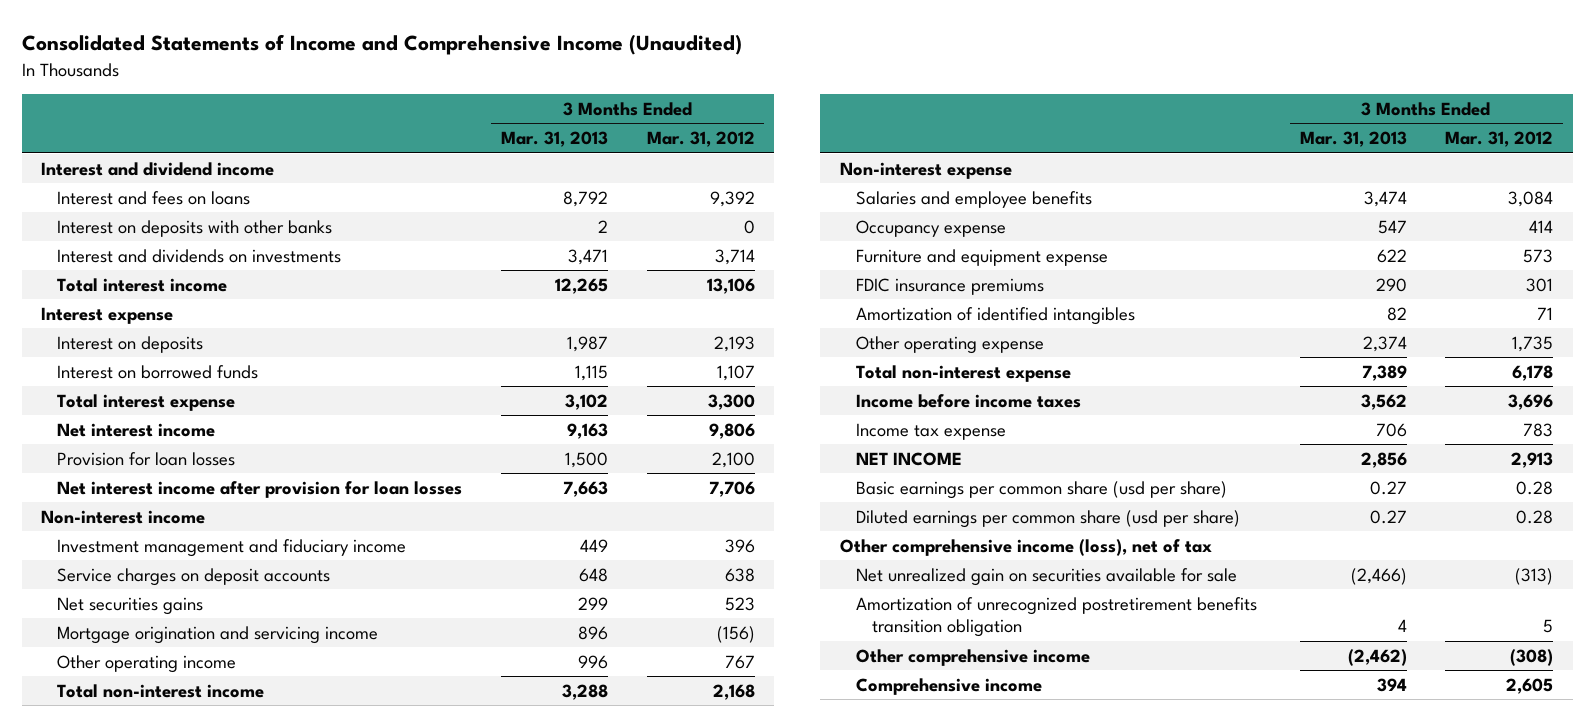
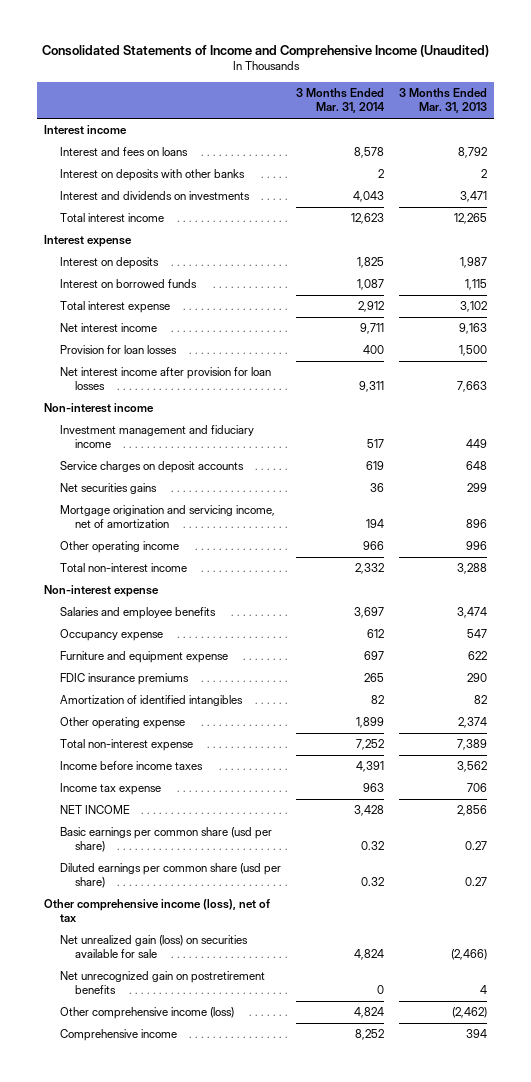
- | 3 Months Ended Mar. 31, 2013 | 3 Months Ended Mar. 31, 2012
+ | 3 Months Ended Mar. 31, 2014 | 3 Months Ended Mar. 31, 2013
- Interest and dividend income
+ Interest income
- Mortgage origination and servicing income | 896 | (156)
+ Mortgage origination and servicing income, net of amortization | 194 | 896
- Net unrealized gain on securities available for sale | (2,466) | (313)
- Amortization of unrecognized postretirement benefits transition obligation | 4 | 5
- Other comprehensive income | (2,462) | (308)
+ Net unrealized gain (loss) on securities available for sale | 4,824 | (2,466)
+ Net unrecognized gain on postretirement benefits | 0 | 4
+ Other comprehensive income (loss) | 4,824 | (2,462)

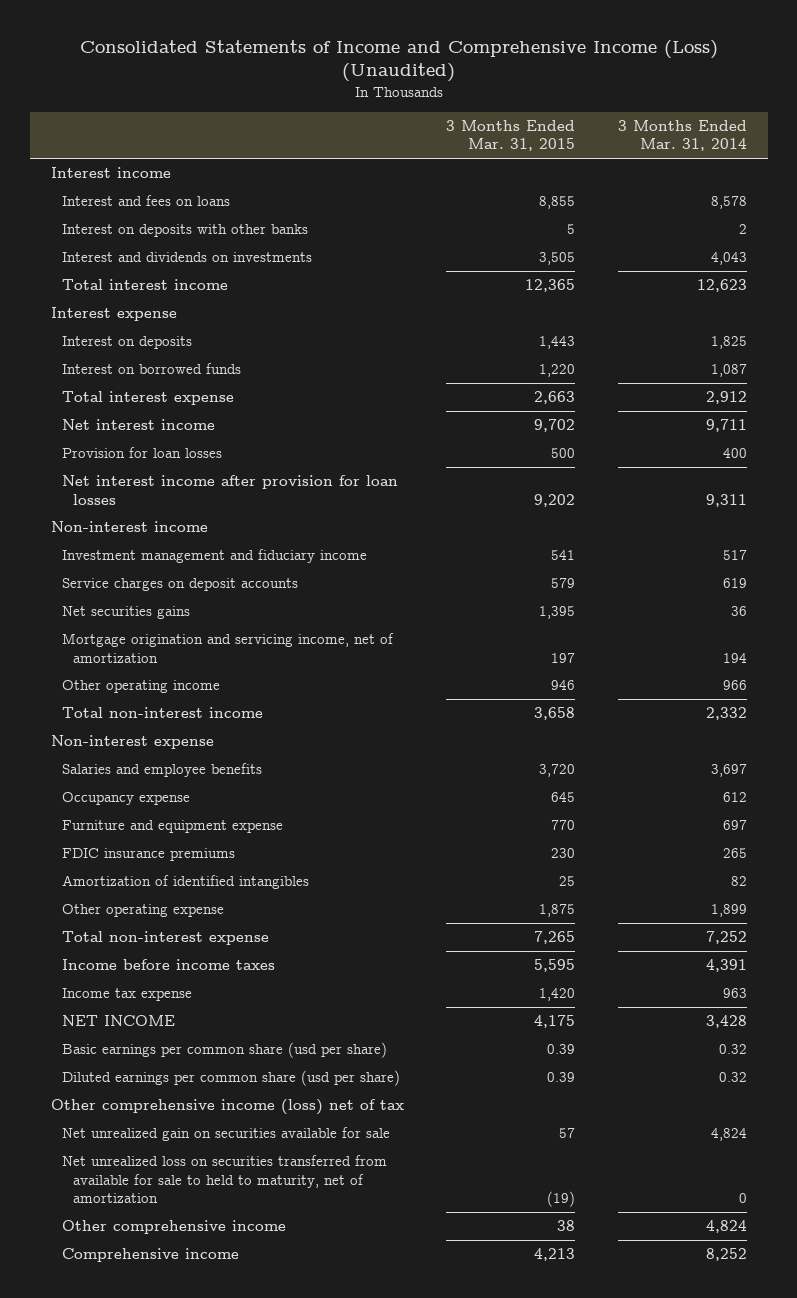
- Consolidated Statements of Income and Comprehensive Income (Unaudited)
+ Consolidated Statements of Income and Comprehensive Income (Loss) (Unaudited)
- | 3 Months Ended Mar. 31, 2014 | 3 Months Ended Mar. 31, 2013
+ | 3 Months Ended Mar. 31, 2015 | 3 Months Ended Mar. 31, 2014
- Other comprehensive income (loss), net of tax
- Net unrealized gain (loss) on securities available for sale | 4,824 | (2,466)
- Net unrecognized gain on postretirement benefits | 0 | 4
- Other comprehensive income (loss) | 4,824 | (2,462)
+ Other comprehensive income (loss) net of tax
+ Net unrealized gain on securities available for sale | 57 | 4,824
+ Net unrealized loss on securities transferred from available for sale to held to maturity, net of amortization | (19) | 0
+ Other comprehensive income | 38 | 4,824

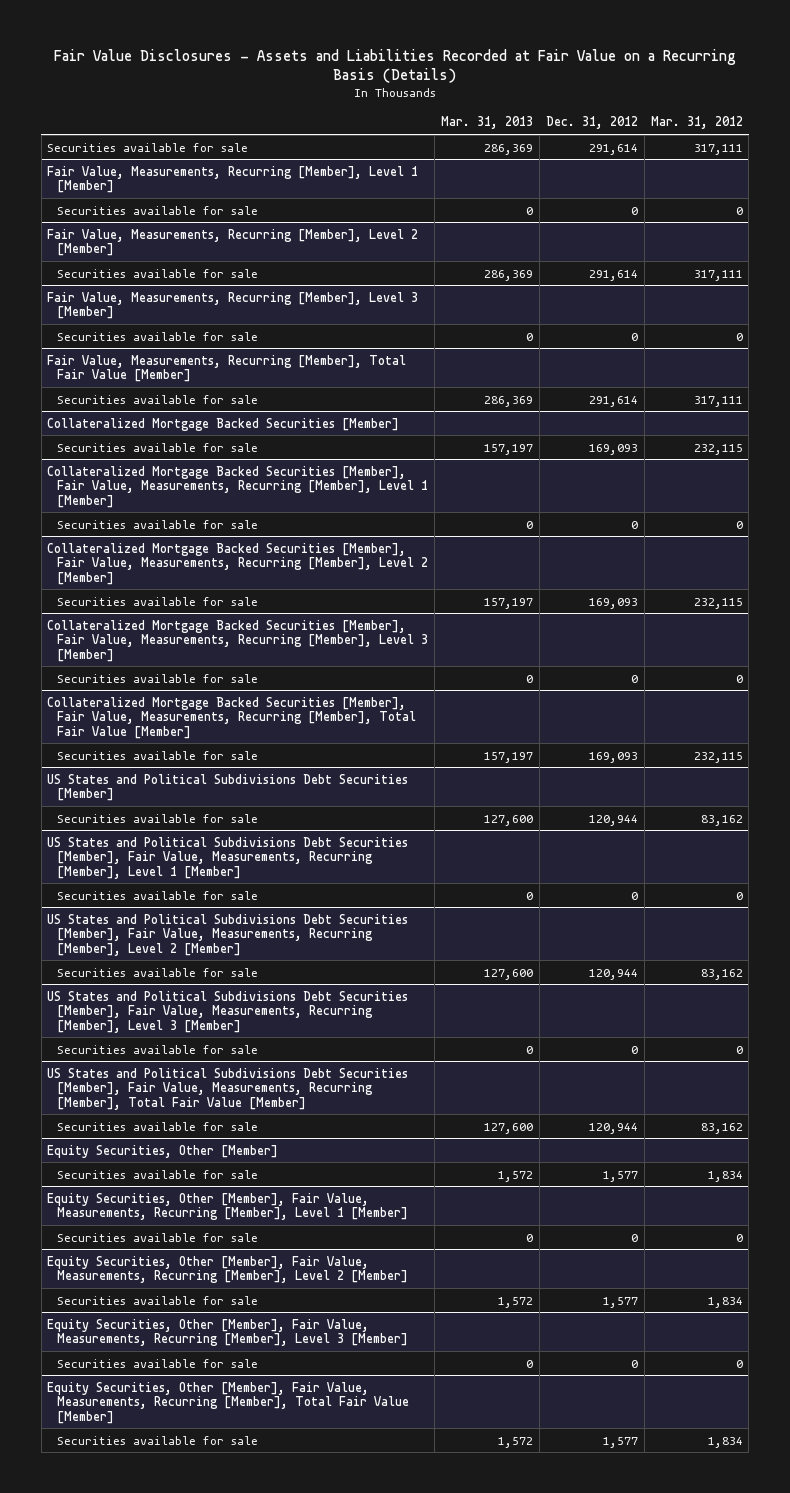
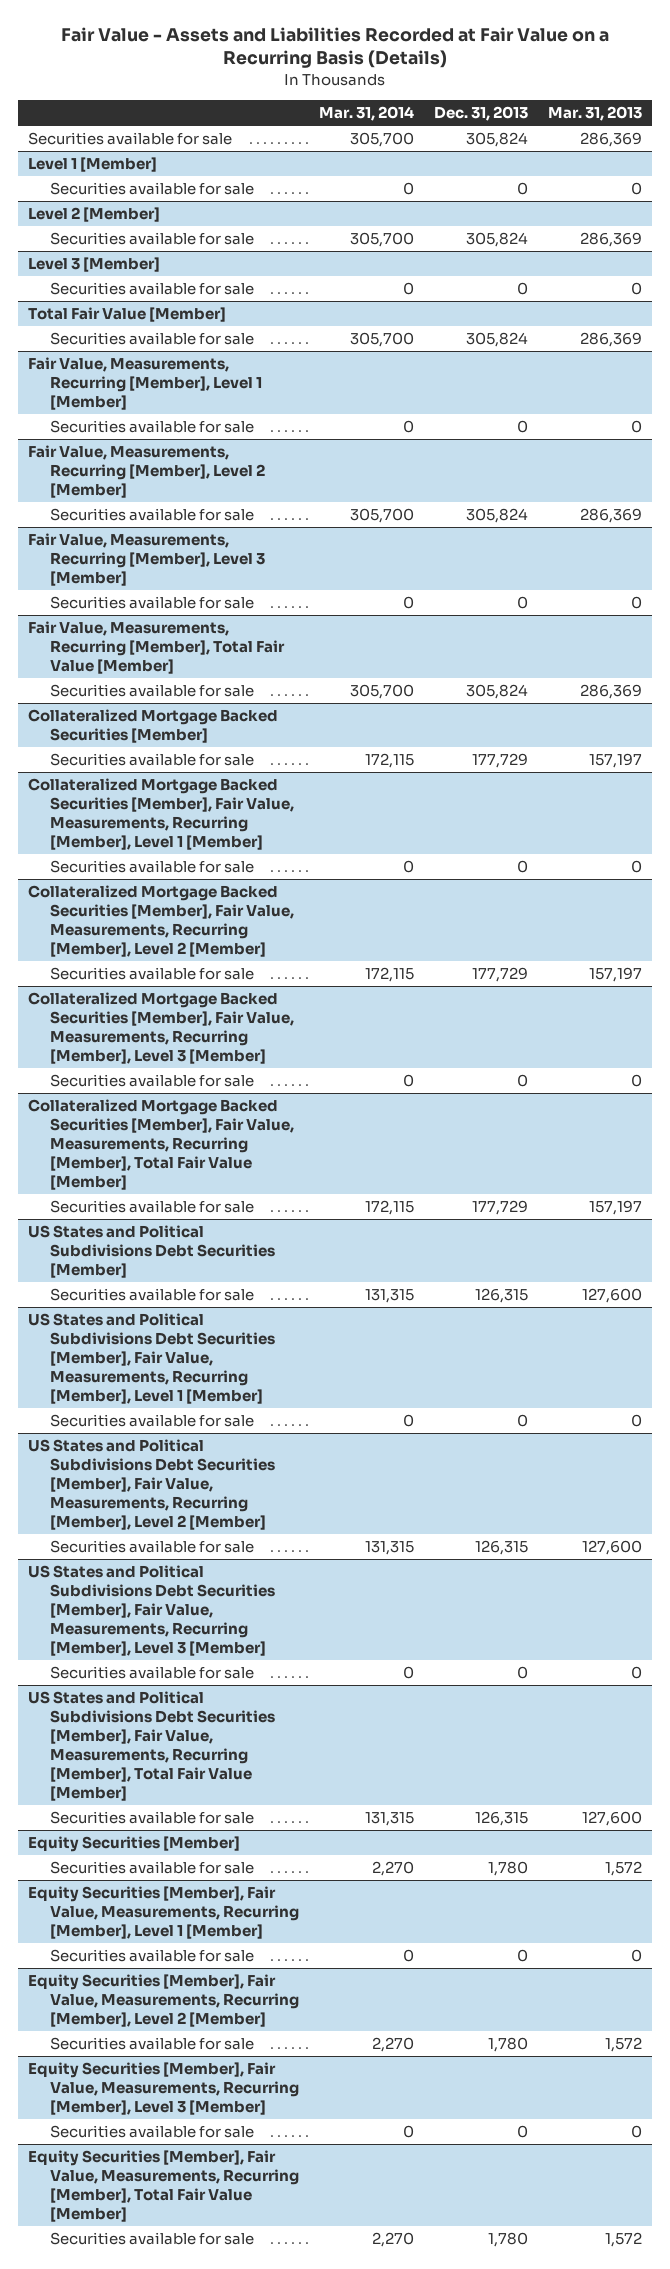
- Fair Value Disclosures - Assets and Liabilities Recorded at Fair Value on a Recurring Basis (Details)
+ Fair Value - Assets and Liabilities Recorded at Fair Value on a Recurring Basis (Details)
- | Mar. 31, 2013 | Dec. 31, 2012 | Mar. 31, 2012
+ | Mar. 31, 2014 | Dec. 31, 2013 | Mar. 31, 2013
+ Level 1 [Member]
+ Securities available for sale | 0 | 0 | 0
+ Level 2 [Member]
+ Securities available for sale | 305,700 | 305,824 | 286,369
+ Level 3 [Member]
+ Securities available for sale | 0 | 0 | 0
+ Total Fair Value [Member]
+ Securities available for sale | 305,700 | 305,824 | 286,369
- Equity Securities, Other [Member]
+ Equity Securities [Member]
- Equity Securities, Other [Member], Fair Value, Measurements, Recurring [Member], Level 1 [Member]
+ Equity Securities [Member], Fair Value, Measurements, Recurring [Member], Level 1 [Member]
- Equity Securities, Other [Member], Fair Value, Measurements, Recurring [Member], Level 2 [Member]
+ Equity Securities [Member], Fair Value, Measurements, Recurring [Member], Level 2 [Member]
- Equity Securities, Other [Member], Fair Value, Measurements, Recurring [Member], Level 3 [Member]
+ Equity Securities [Member], Fair Value, Measurements, Recurring [Member], Level 3 [Member]
- Equity Securities, Other [Member], Fair Value, Measurements, Recurring [Member], Total Fair Value [Member]
+ Equity Securities [Member], Fair Value, Measurements, Recurring [Member], Total Fair Value [Member]

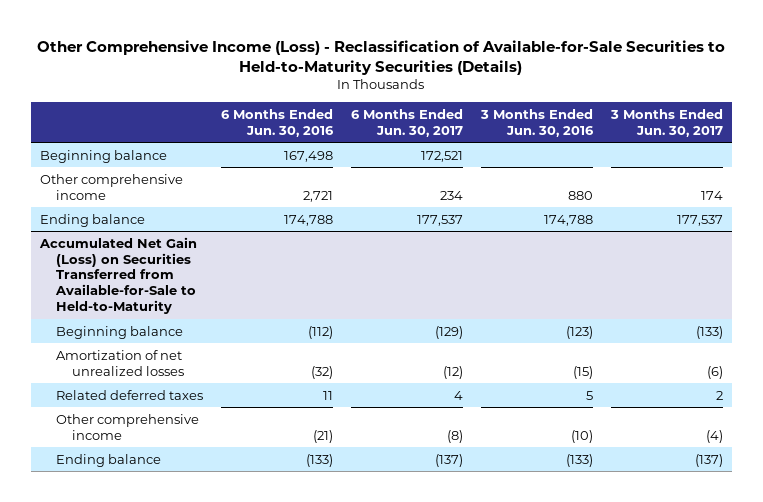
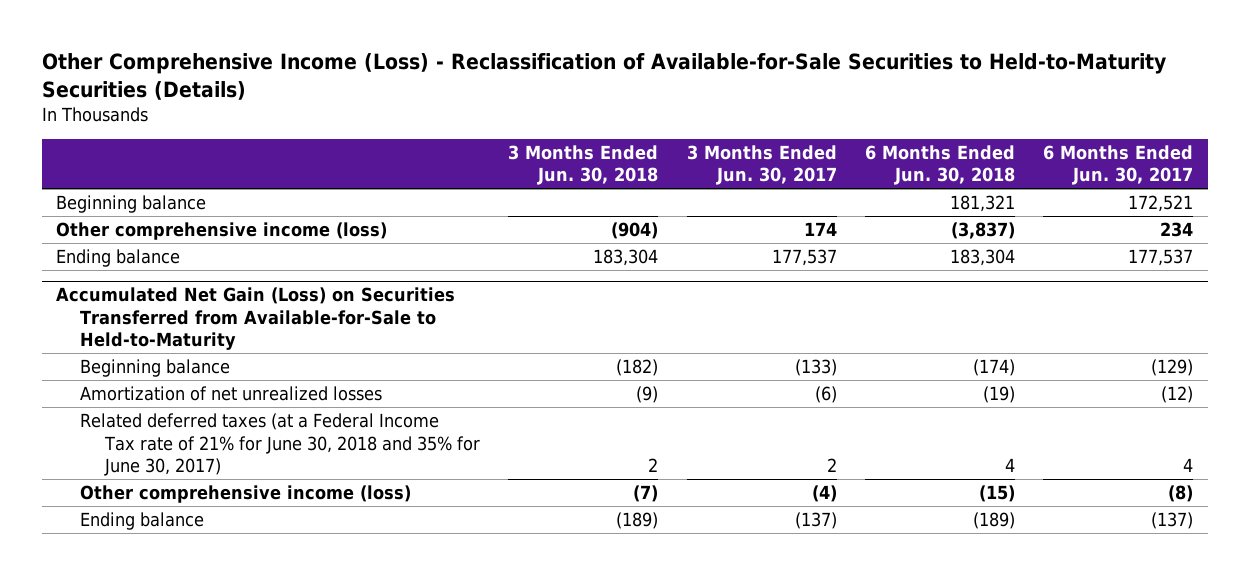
- | 6 Months Ended Jun. 30, 2016 | 6 Months Ended Jun. 30, 2017 | 3 Months Ended Jun. 30, 2016 | 3 Months Ended Jun. 30, 2017
+ | 3 Months Ended Jun. 30, 2018 | 3 Months Ended Jun. 30, 2017 | 6 Months Ended Jun. 30, 2018 | 6 Months Ended Jun. 30, 2017
- Other comprehensive income | 2,721 | 234 | 880 | 174
+ Other comprehensive income (loss) | (904) | 174 | (3,837) | 234
@ Accumulated Net Gain (Loss) on Securities Transferred from Available-for-Sale to Held-to-Maturity
- Related deferred taxes | 11 | 4 | 5 | 2
- Other comprehensive income | (21) | (8) | (10) | (4)
+ Related deferred taxes (at a Federal Income Tax rate of 21% for June 30, 2018 and 35% for June 30, 2017) | 2 | 2 | 4 | 4
+ Other comprehensive income (loss) | (7) | (4) | (15) | (8)

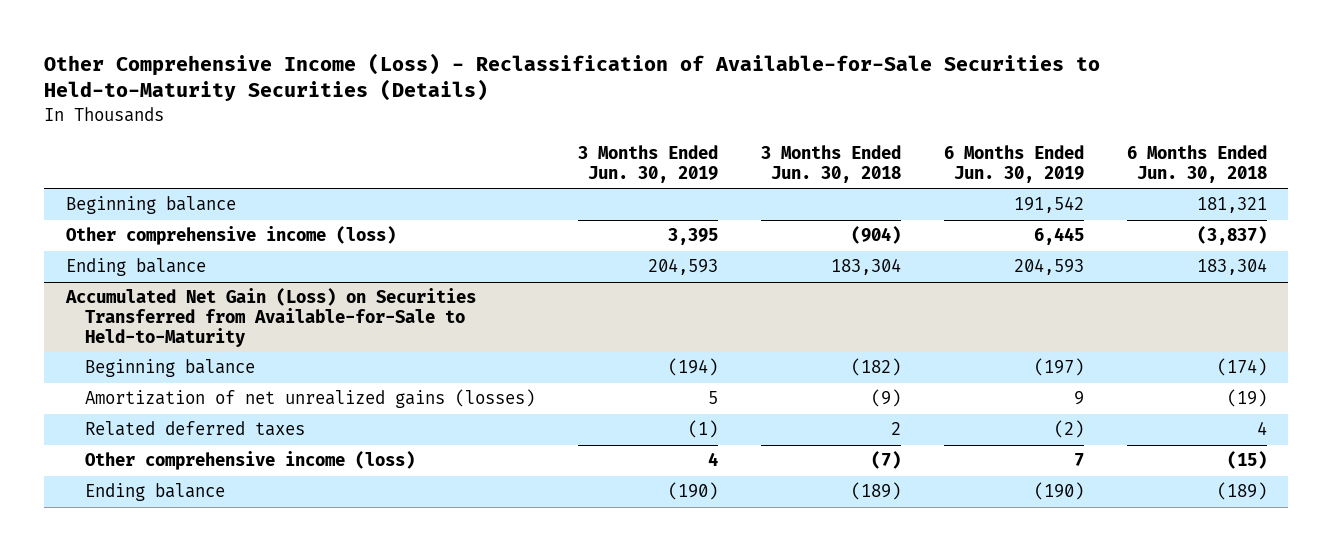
- | 3 Months Ended Jun. 30, 2018 | 3 Months Ended Jun. 30, 2017 | 6 Months Ended Jun. 30, 2018 | 6 Months Ended Jun. 30, 2017
+ | 3 Months Ended Jun. 30, 2019 | 3 Months Ended Jun. 30, 2018 | 6 Months Ended Jun. 30, 2019 | 6 Months Ended Jun. 30, 2018
@ Accumulated Net Gain (Loss) on Securities Transferred from Available-for-Sale to Held-to-Maturity
- Amortization of net unrealized losses | (9) | (6) | (19) | (12)
- Related deferred taxes (at a Federal Income Tax rate of 21% for June 30, 2018 and 35% for June 30, 2017) | 2 | 2 | 4 | 4
+ Amortization of net unrealized gains (losses) | 5 | (9) | 9 | (19)
+ Related deferred taxes | (1) | 2 | (2) | 4

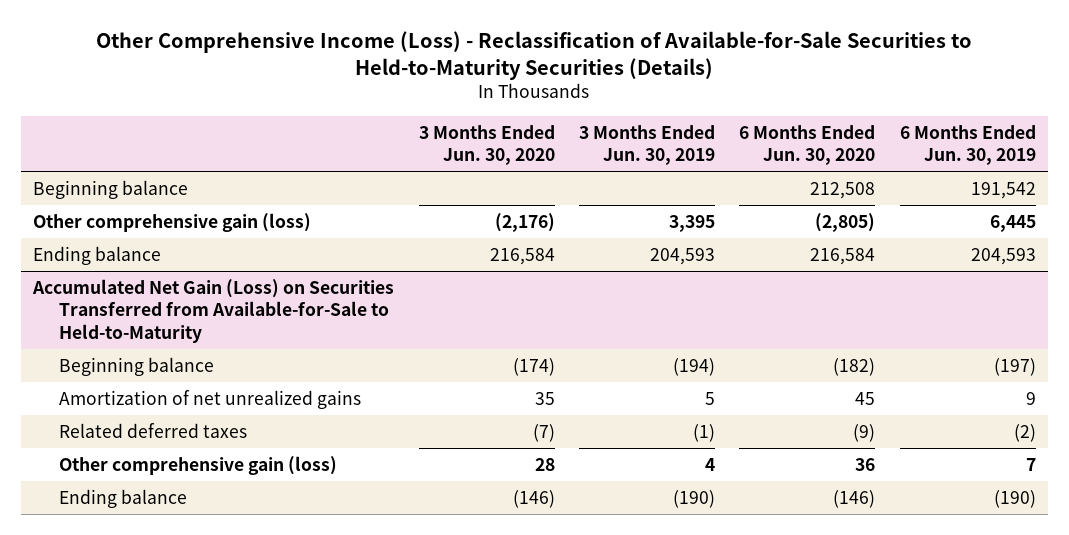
- | 3 Months Ended Jun. 30, 2019 | 3 Months Ended Jun. 30, 2018 | 6 Months Ended Jun. 30, 2019 | 6 Months Ended Jun. 30, 2018
+ | 3 Months Ended Jun. 30, 2020 | 3 Months Ended Jun. 30, 2019 | 6 Months Ended Jun. 30, 2020 | 6 Months Ended Jun. 30, 2019
- Other comprehensive income (loss) | 3,395 | (904) | 6,445 | (3,837)
+ Other comprehensive gain (loss) | (2,176) | 3,395 | (2,805) | 6,445
@ Accumulated Net Gain (Loss) on Securities Transferred from Available-for-Sale to Held-to-Maturity
- Amortization of net unrealized gains (losses) | 5 | (9) | 9 | (19)
+ Amortization of net unrealized gains | 35 | 5 | 45 | 9
- Other comprehensive income (loss) | 4 | (7) | 7 | (15)
+ Other comprehensive gain (loss) | 28 | 4 | 36 | 7

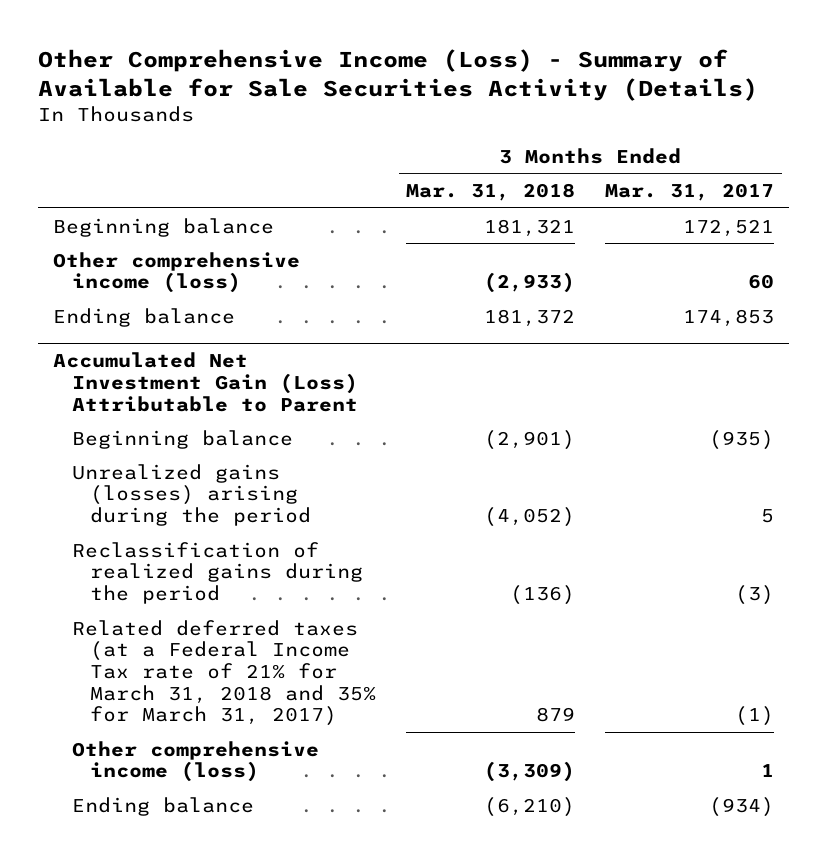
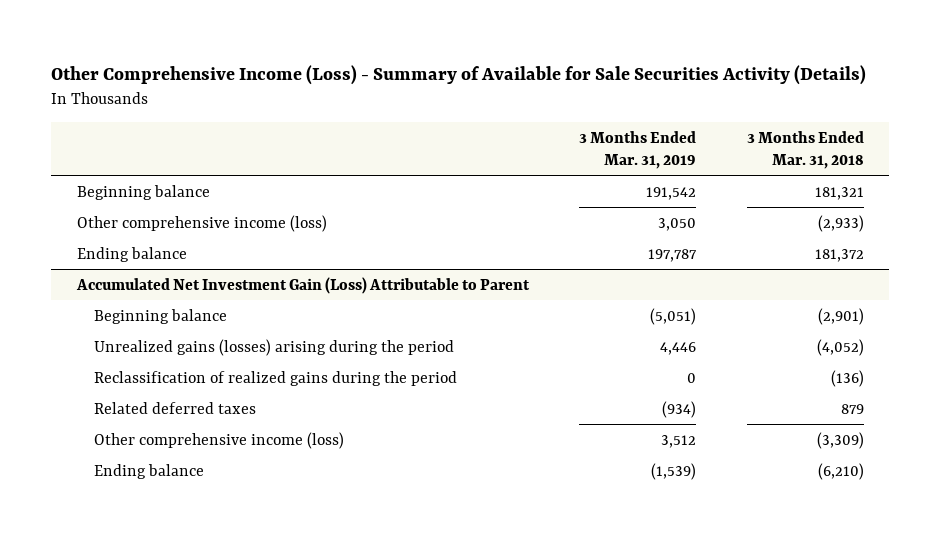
- | 3 Months Ended Mar. 31, 2018 | 3 Months Ended Mar. 31, 2017
+ | 3 Months Ended Mar. 31, 2019 | 3 Months Ended Mar. 31, 2018
@ Accumulated Net Investment Gain (Loss) Attributable to Parent
- Related deferred taxes (at a Federal Income Tax rate of 21% for March 31, 2018 and 35% for March 31, 2017) | 879 | (1)
+ Related deferred taxes | (934) | 879

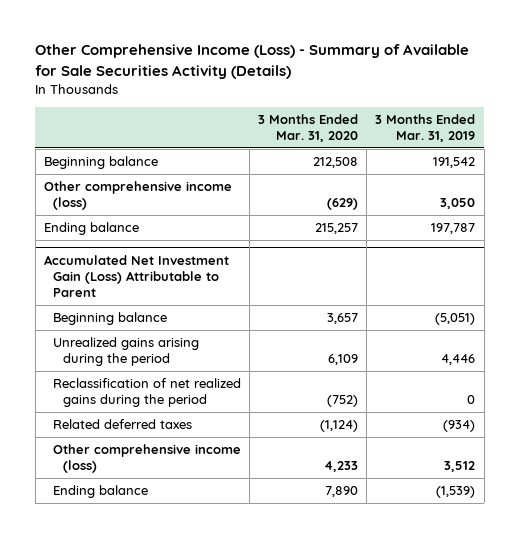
- | 3 Months Ended Mar. 31, 2019 | 3 Months Ended Mar. 31, 2018
+ | 3 Months Ended Mar. 31, 2020 | 3 Months Ended Mar. 31, 2019
@ Accumulated Net Investment Gain (Loss) Attributable to Parent
- Unrealized gains (losses) arising during the period | 4,446 | (4,052)
- Reclassification of realized gains during the period | 0 | (136)
+ Unrealized gains arising during the period | 6,109 | 4,446
+ Reclassification of net realized gains during the period | (752) | 0

